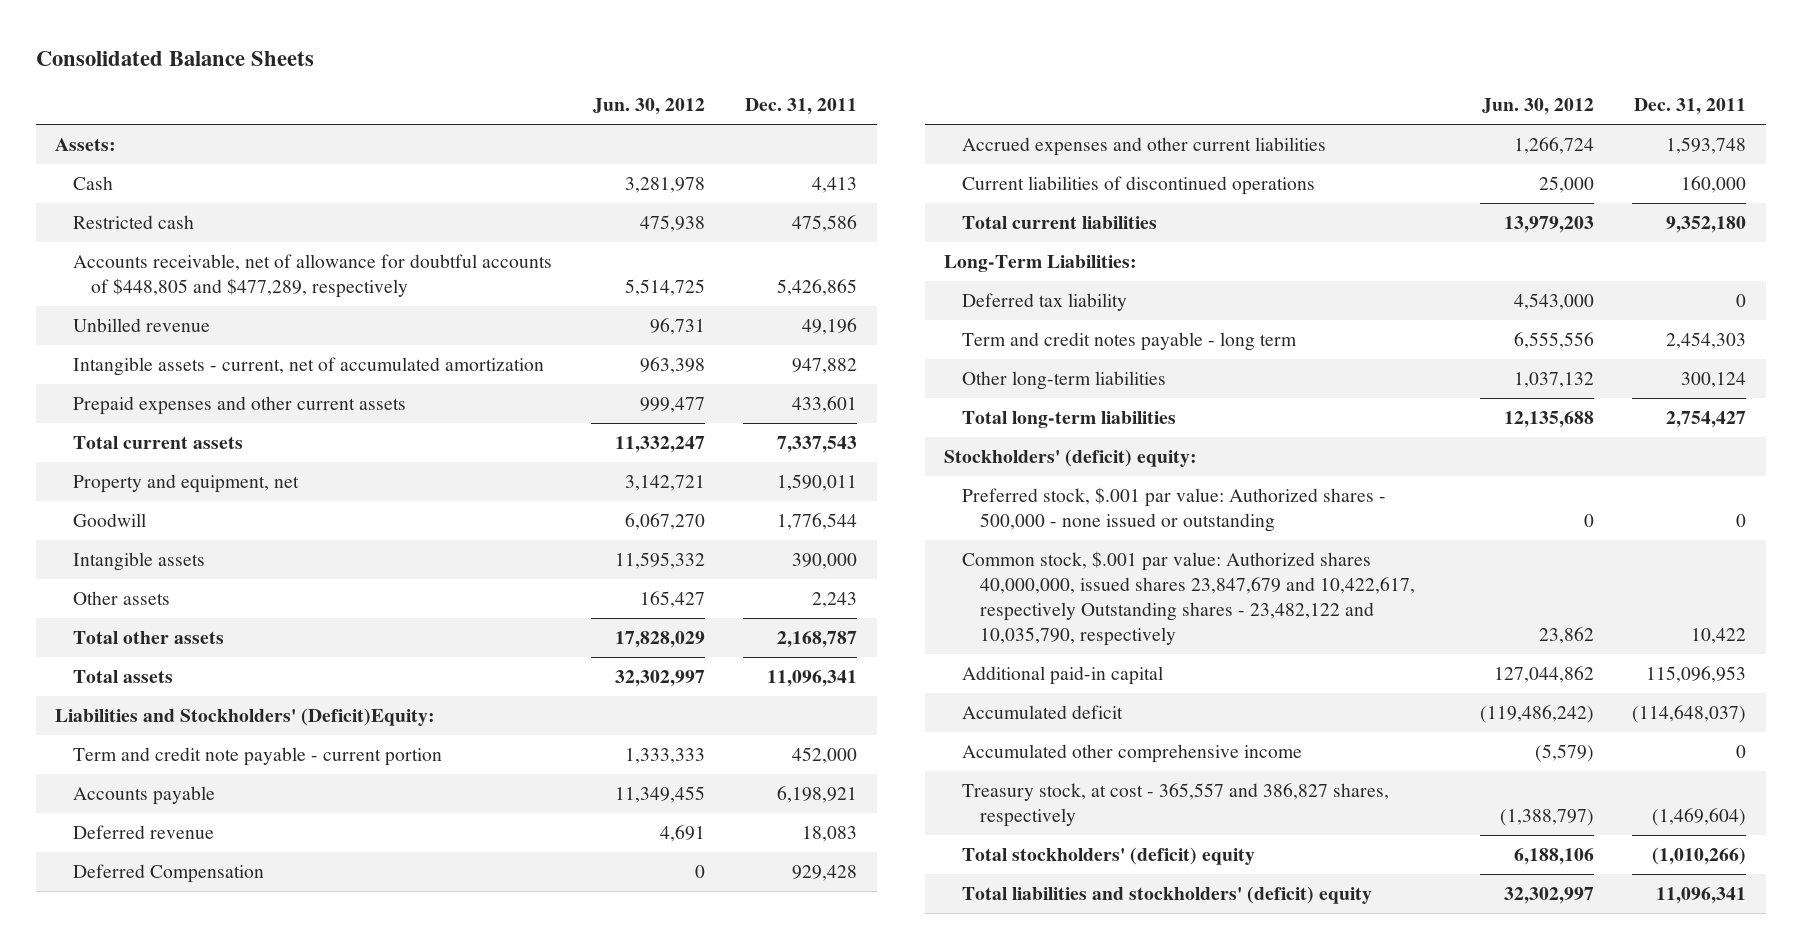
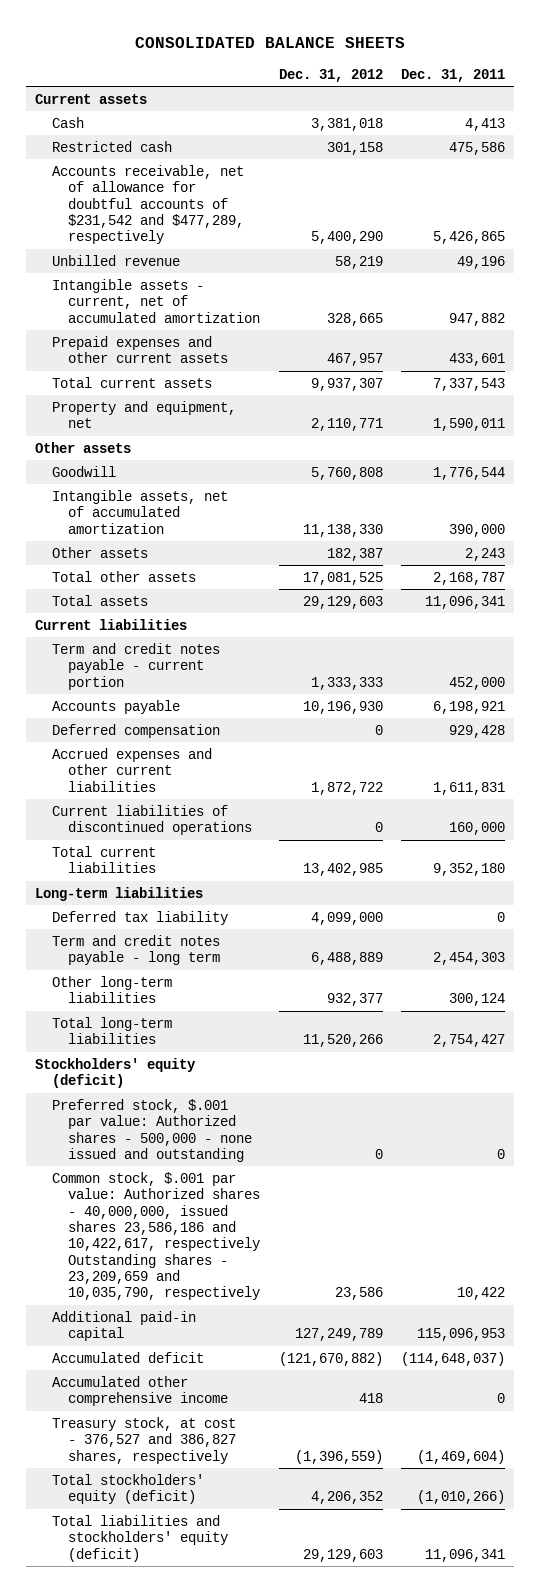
- Consolidated Balance Sheets
+ CONSOLIDATED BALANCE SHEETS
- | Jun. 30, 2012 | Dec. 31, 2011
+ | Dec. 31, 2012 | Dec. 31, 2011
- Assets:
+ Current assets
- Accounts receivable, net of allowance for doubtful accounts of $448,805 and $477,289, respectively | 5,514,725 | 5,426,865
+ Accounts receivable, net of allowance for doubtful accounts of $231,542 and $477,289, respectively | 5,400,290 | 5,426,865
+ Other assets
- Intangible assets | 11,595,332 | 390,000
+ Intangible assets, net of accumulated amortization | 11,138,330 | 390,000
- Liabilities and Stockholders' (Deficit)Equity:
- Term and credit note payable - current portion | 1,333,333 | 452,000
+ Current liabilities
+ Term and credit notes payable - current portion | 1,333,333 | 452,000
- Deferred revenue | 4,691 | 18,083
- Deferred Compensation | 0 | 929,428
- Accrued expenses and other current liabilities | 1,266,724 | 1,593,748
+ Deferred compensation | 0 | 929,428
+ Accrued expenses and other current liabilities | 1,872,722 | 1,611,831
- Long-Term Liabilities:
+ Long-term liabilities
- Stockholders' (deficit) equity:
- Preferred stock, $.001 par value: Authorized shares - 500,000 - none issued or outstanding | 0 | 0
- Common stock, $.001 par value: Authorized shares 40,000,000, issued shares 23,847,679 and 10,422,617, respectively Outstanding shares - 23,482,122 and 10,035,790, respectively | 23,862 | 10,422
+ Stockholders' equity (deficit)
+ Preferred stock, $.001 par value: Authorized shares - 500,000 - none issued and outstanding | 0 | 0
+ Common stock, $.001 par value: Authorized shares - 40,000,000, issued shares 23,586,186 and 10,422,617, respectively Outstanding shares - 23,209,659 and 10,035,790, respectively | 23,586 | 10,422
- Treasury stock, at cost - 365,557 and 386,827 shares, respectively | (1,388,797) | (1,469,604)
- Total stockholders' (deficit) equity | 6,188,106 | (1,010,266)
- Total liabilities and stockholders' (deficit) equity | 32,302,997 | 11,096,341
+ Treasury stock, at cost - 376,527 and 386,827 shares, respectively | (1,396,559) | (1,469,604)
+ Total stockholders' equity (deficit) | 4,206,352 | (1,010,266)
+ Total liabilities and stockholders' equity (deficit) | 29,129,603 | 11,096,341

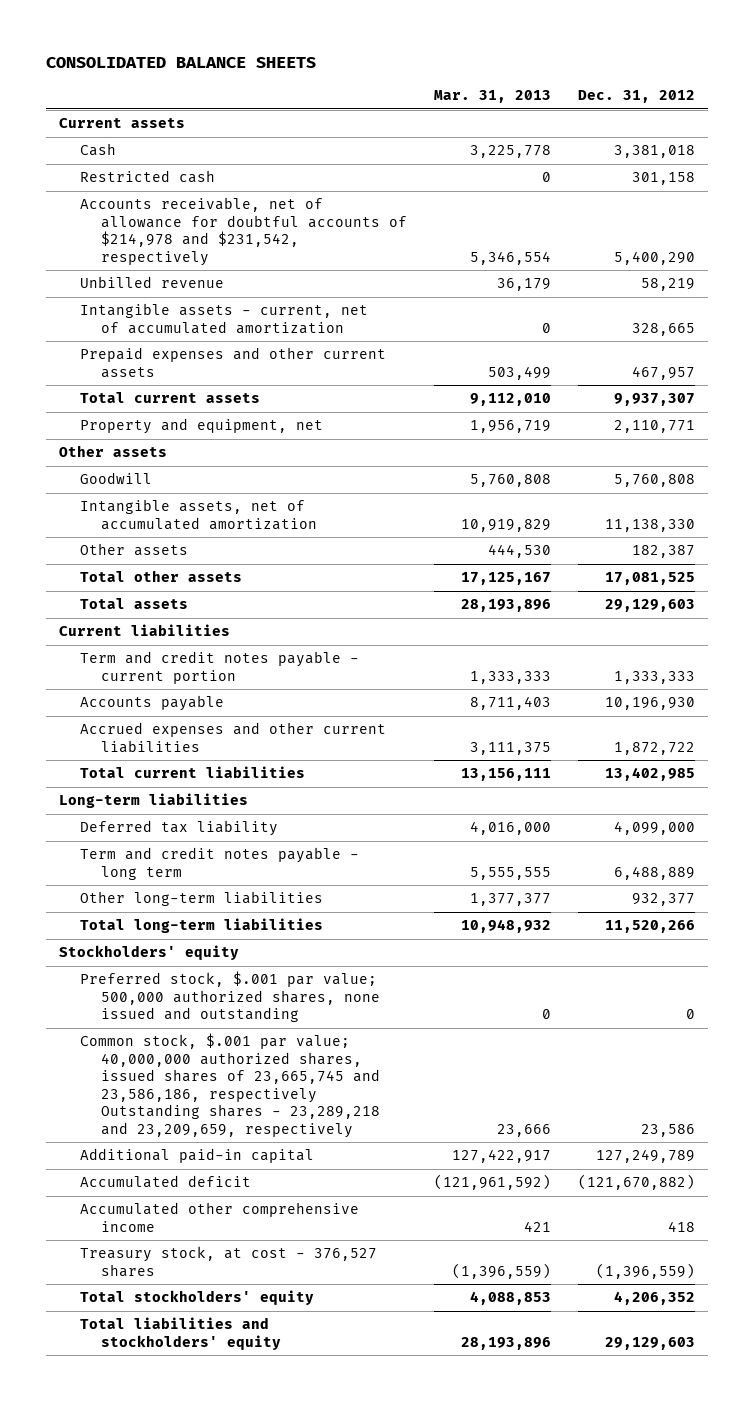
- | Dec. 31, 2012 | Dec. 31, 2011
+ | Mar. 31, 2013 | Dec. 31, 2012
- Accounts receivable, net of allowance for doubtful accounts of $231,542 and $477,289, respectively | 5,400,290 | 5,426,865
+ Accounts receivable, net of allowance for doubtful accounts of $214,978 and $231,542, respectively | 5,346,554 | 5,400,290
- Deferred compensation | 0 | 929,428
- Current liabilities of discontinued operations | 0 | 160,000
- Stockholders' equity (deficit)
- Preferred stock, $.001 par value: Authorized shares - 500,000 - none issued and outstanding | 0 | 0
- Common stock, $.001 par value: Authorized shares - 40,000,000, issued shares 23,586,186 and 10,422,617, respectively Outstanding shares - 23,209,659 and 10,035,790, respectively | 23,586 | 10,422
+ Stockholders' equity
+ Preferred stock, $.001 par value; 500,000 authorized shares, none issued and outstanding | 0 | 0
+ Common stock, $.001 par value; 40,000,000 authorized shares, issued shares of 23,665,745 and 23,586,186, respectively Outstanding shares - 23,289,218 and 23,209,659, respectively | 23,666 | 23,586
- Treasury stock, at cost - 376,527 and 386,827 shares, respectively | (1,396,559) | (1,469,604)
- Total stockholders' equity (deficit) | 4,206,352 | (1,010,266)
- Total liabilities and stockholders' equity (deficit) | 29,129,603 | 11,096,341
+ Treasury stock, at cost - 376,527 shares | (1,396,559) | (1,396,559)
+ Total stockholders' equity | 4,088,853 | 4,206,352
+ Total liabilities and stockholders' equity | 28,193,896 | 29,129,603

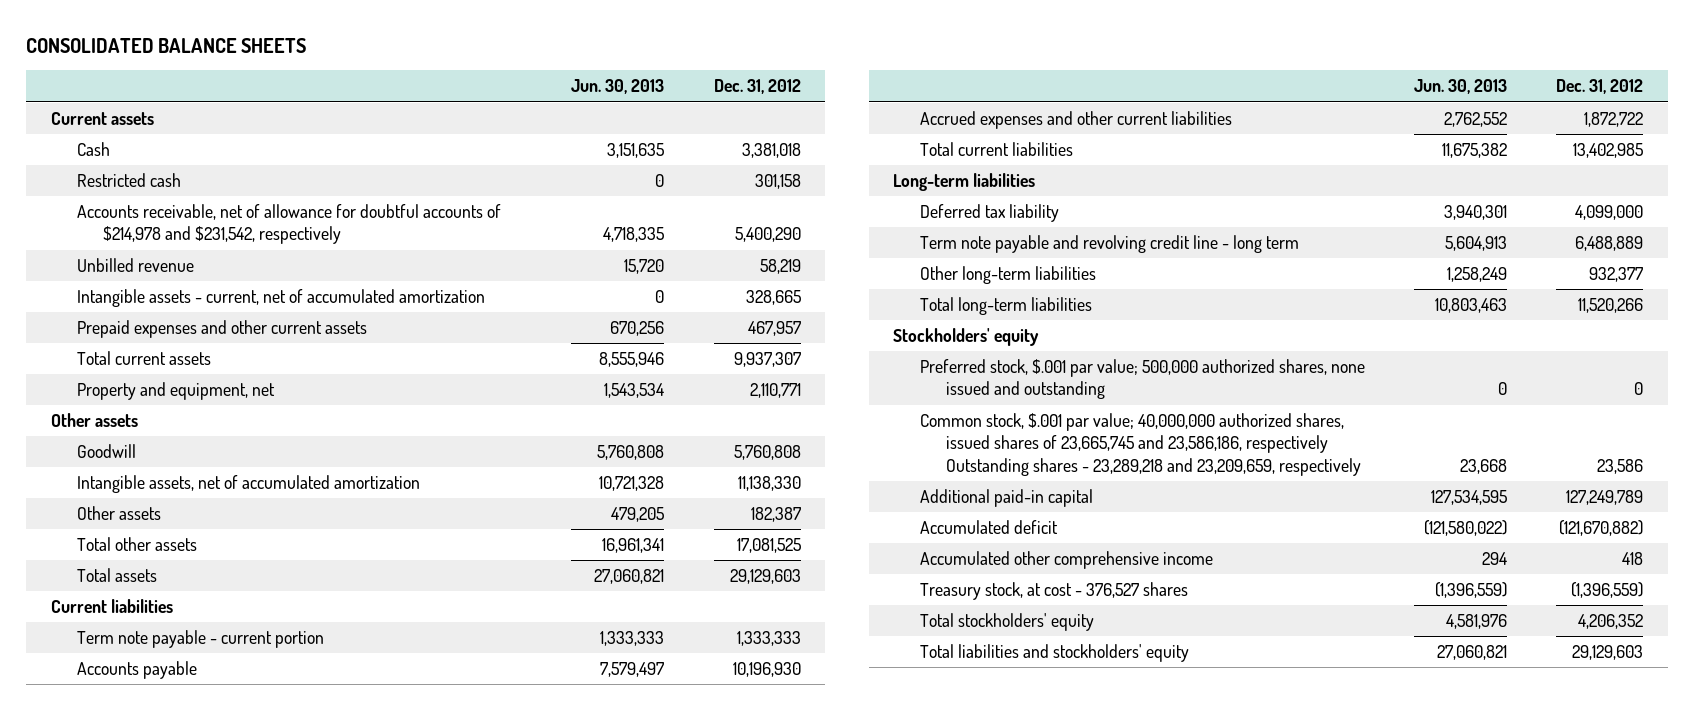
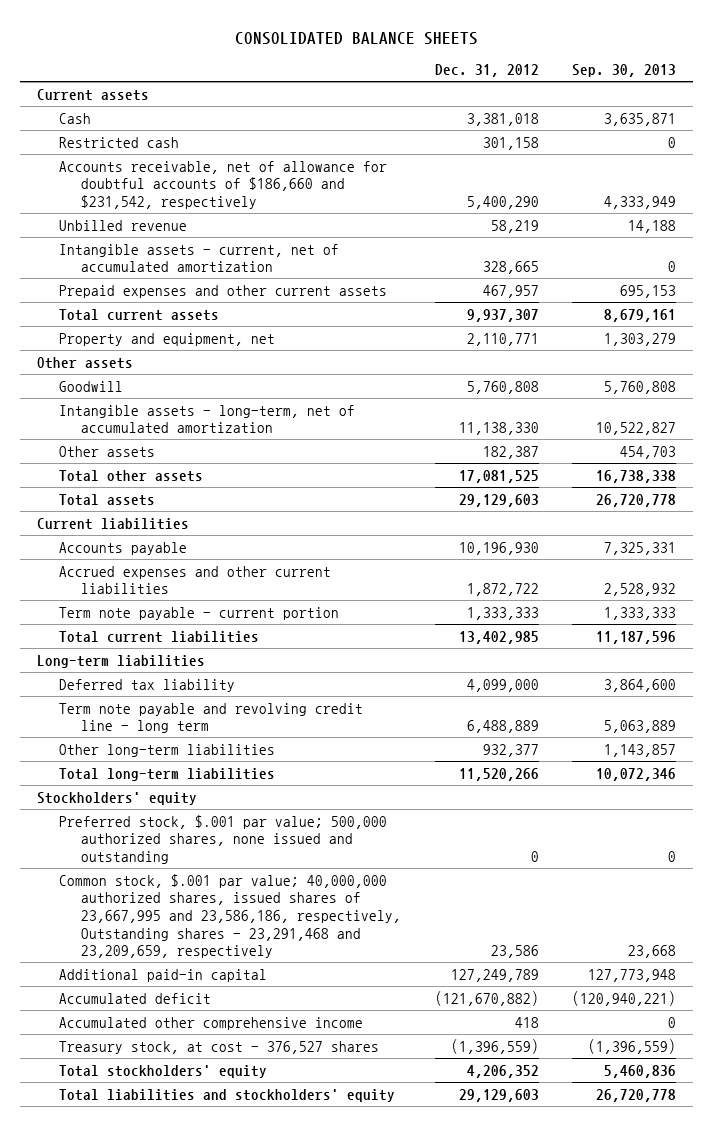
- | Jun. 30, 2013 | Dec. 31, 2012
+ | Dec. 31, 2012 | Sep. 30, 2013
- Accounts receivable, net of allowance for doubtful accounts of $214,978 and $231,542, respectively | 4,718,335 | 5,400,290
+ Accounts receivable, net of allowance for doubtful accounts of $186,660 and $231,542, respectively | 5,400,290 | 4,333,949
- Intangible assets, net of accumulated amortization | 10,721,328 | 11,138,330
+ Intangible assets - long-term, net of accumulated amortization | 11,138,330 | 10,522,827
moved down: Term note payable - current portion | 1,333,333 | 1,333,333
- Common stock, $.001 par value; 40,000,000 authorized shares, issued shares of 23,665,745 and 23,586,186, respectively Outstanding shares - 23,289,218 and 23,209,659, respectively | 23,668 | 23,586
+ Common stock, $.001 par value; 40,000,000 authorized shares, issued shares of 23,667,995 and 23,586,186, respectively, Outstanding shares - 23,291,468 and 23,209,659, respectively | 23,586 | 23,668

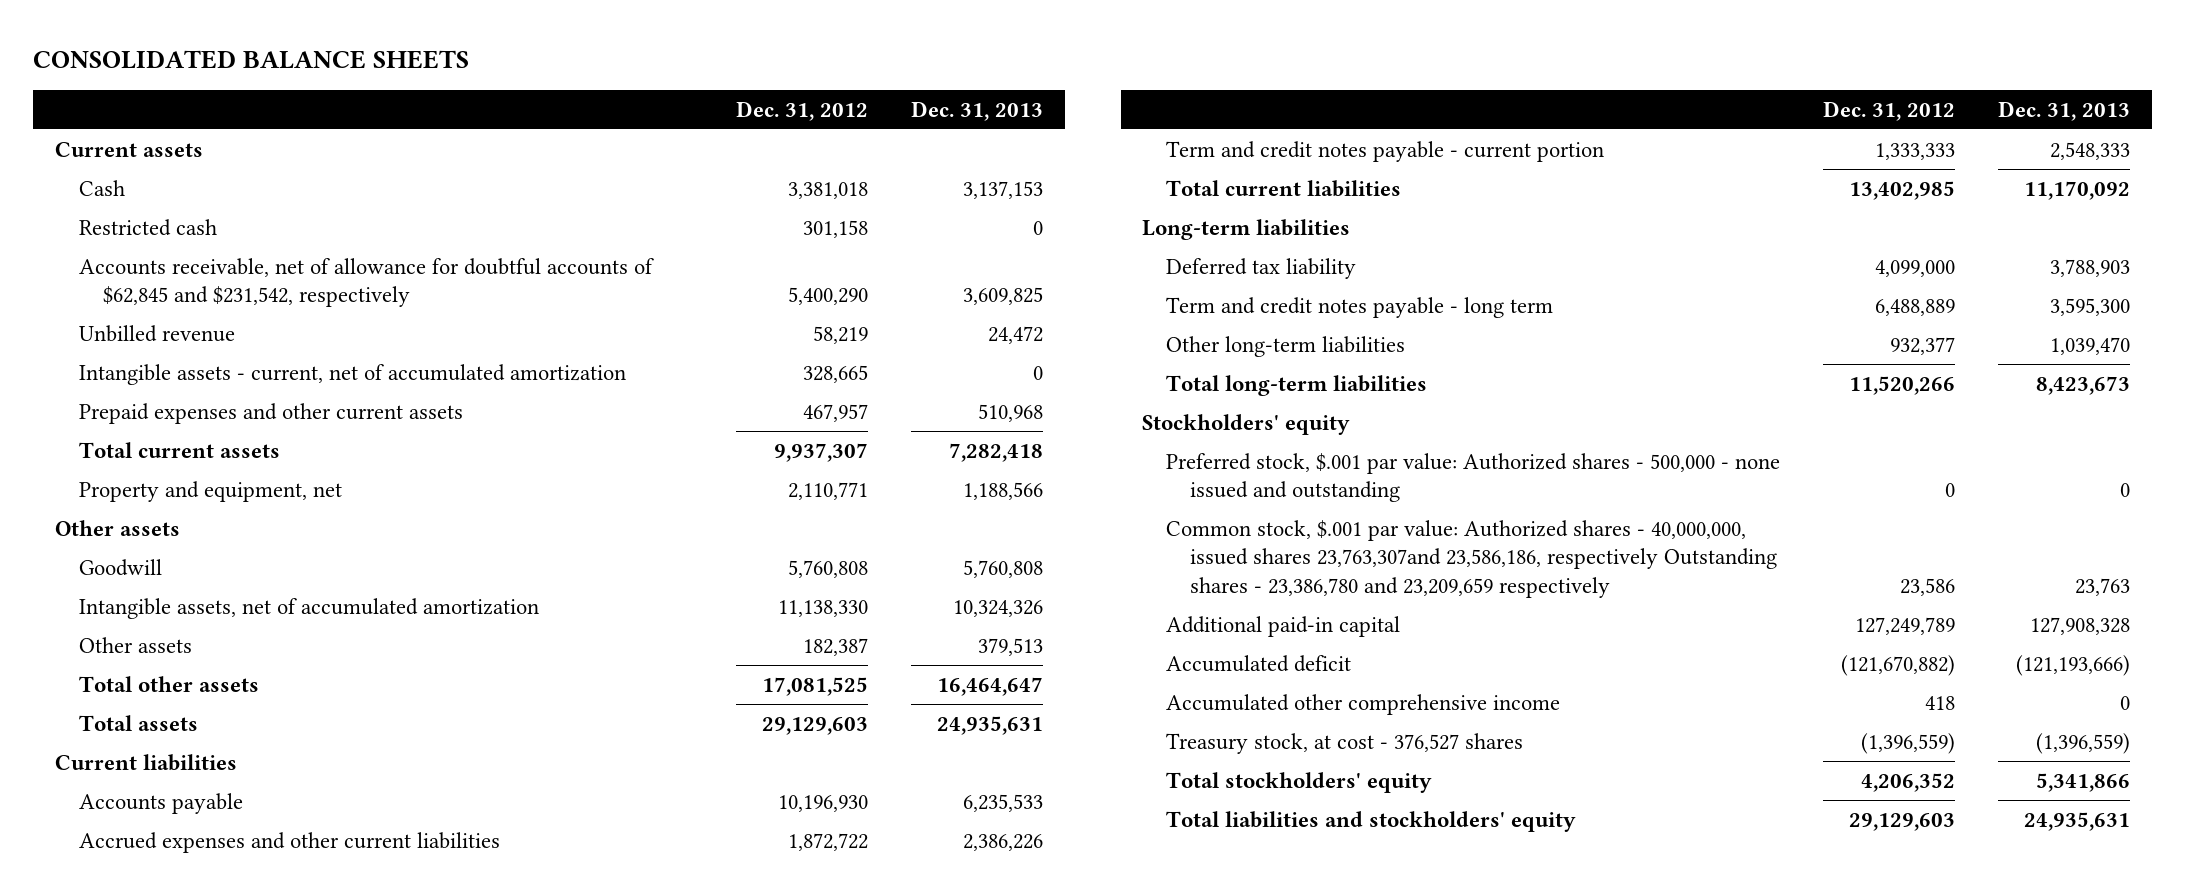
- | Dec. 31, 2012 | Sep. 30, 2013
+ | Dec. 31, 2012 | Dec. 31, 2013
- Accounts receivable, net of allowance for doubtful accounts of $186,660 and $231,542, respectively | 5,400,290 | 4,333,949
+ Accounts receivable, net of allowance for doubtful accounts of $62,845 and $231,542, respectively | 5,400,290 | 3,609,825
- Intangible assets - long-term, net of accumulated amortization | 11,138,330 | 10,522,827
+ Intangible assets, net of accumulated amortization | 11,138,330 | 10,324,326
- Term note payable - current portion | 1,333,333 | 1,333,333
+ Term and credit notes payable - current portion | 1,333,333 | 2,548,333
- Term note payable and revolving credit line - long term | 6,488,889 | 5,063,889
+ Term and credit notes payable - long term | 6,488,889 | 3,595,300
- Preferred stock, $.001 par value; 500,000 authorized shares, none issued and outstanding | 0 | 0
- Common stock, $.001 par value; 40,000,000 authorized shares, issued shares of 23,667,995 and 23,586,186, respectively, Outstanding shares - 23,291,468 and 23,209,659, respectively | 23,586 | 23,668
+ Preferred stock, $.001 par value: Authorized shares - 500,000 - none issued and outstanding | 0 | 0
+ Common stock, $.001 par value: Authorized shares - 40,000,000, issued shares 23,763,307and 23,586,186, respectively Outstanding shares - 23,386,780 and 23,209,659 respectively | 23,586 | 23,763

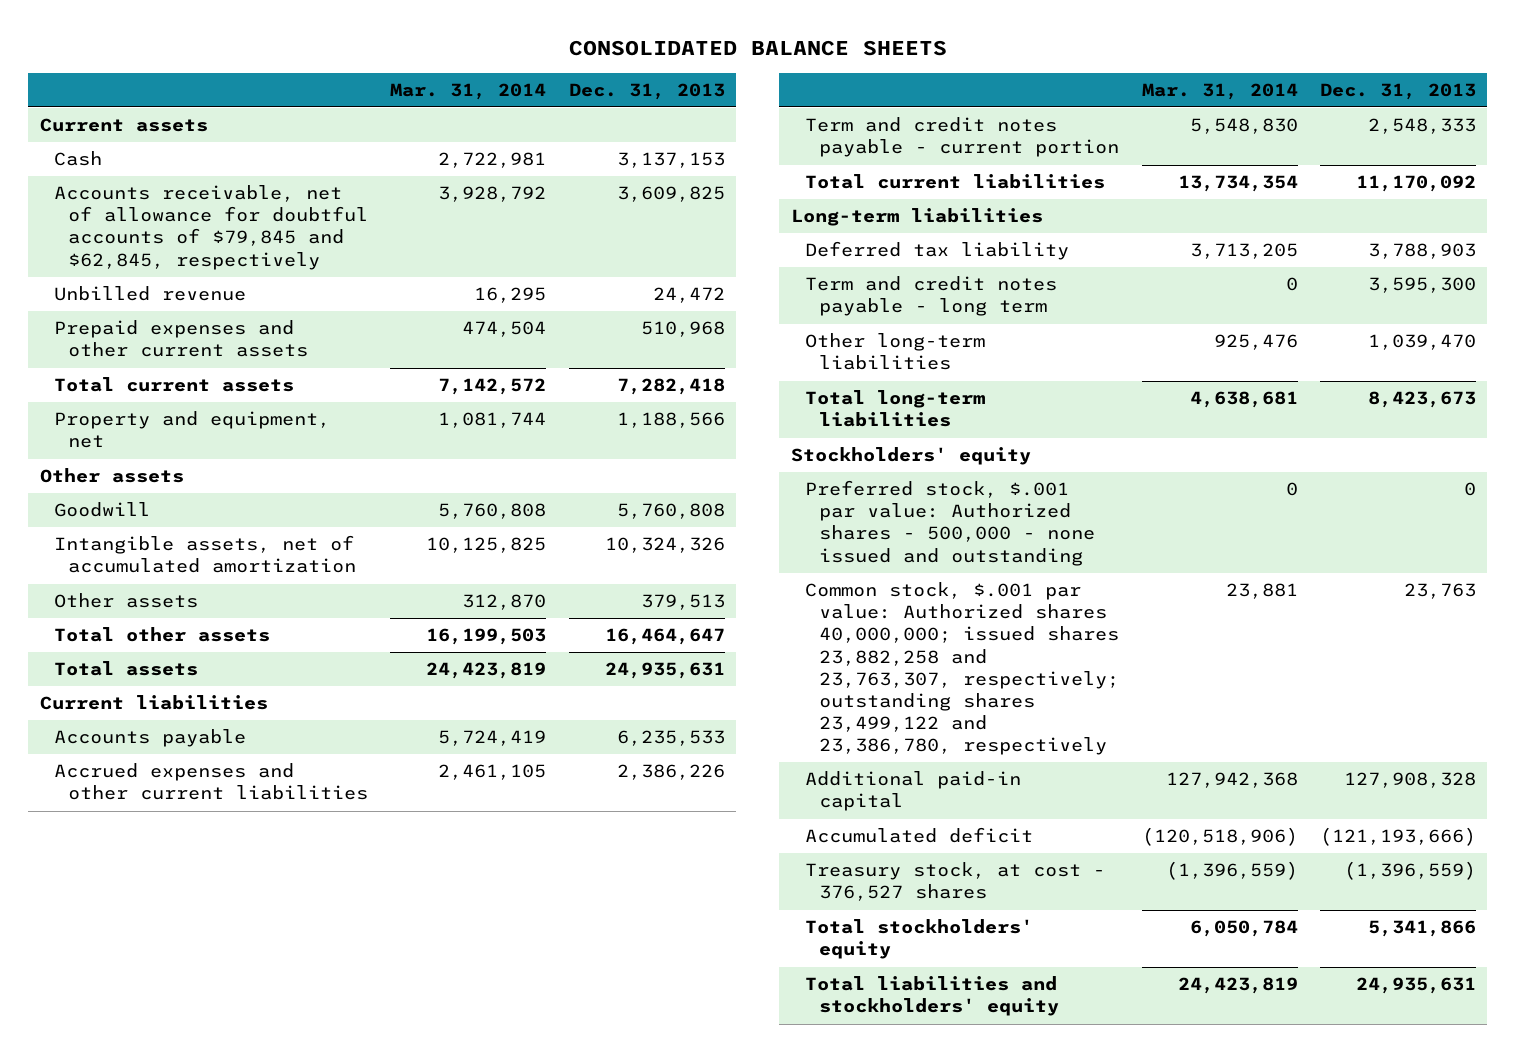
- | Dec. 31, 2012 | Dec. 31, 2013
+ | Mar. 31, 2014 | Dec. 31, 2013
- Restricted cash | 301,158 | 0
- Accounts receivable, net of allowance for doubtful accounts of $62,845 and $231,542, respectively | 5,400,290 | 3,609,825
+ Accounts receivable, net of allowance for doubtful accounts of $79,845 and $62,845, respectively | 3,928,792 | 3,609,825
- Intangible assets - current, net of accumulated amortization | 328,665 | 0
- Common stock, $.001 par value: Authorized shares - 40,000,000, issued shares 23,763,307and 23,586,186, respectively Outstanding shares - 23,386,780 and 23,209,659 respectively | 23,586 | 23,763
+ Common stock, $.001 par value: Authorized shares 40,000,000; issued shares 23,882,258 and 23,763,307, respectively; outstanding shares 23,499,122 and 23,386,780, respectively | 23,881 | 23,763
- Accumulated other comprehensive income | 418 | 0

